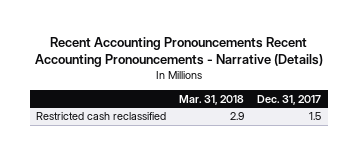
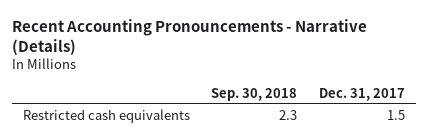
- Recent Accounting Pronouncements Recent Accounting Pronouncements - Narrative (Details)
+ Recent Accounting Pronouncements - Narrative (Details)
- | Mar. 31, 2018 | Dec. 31, 2017
+ | Sep. 30, 2018 | Dec. 31, 2017
- Restricted cash reclassified | 2.9 | 1.5
+ Restricted cash equivalents | 2.3 | 1.5

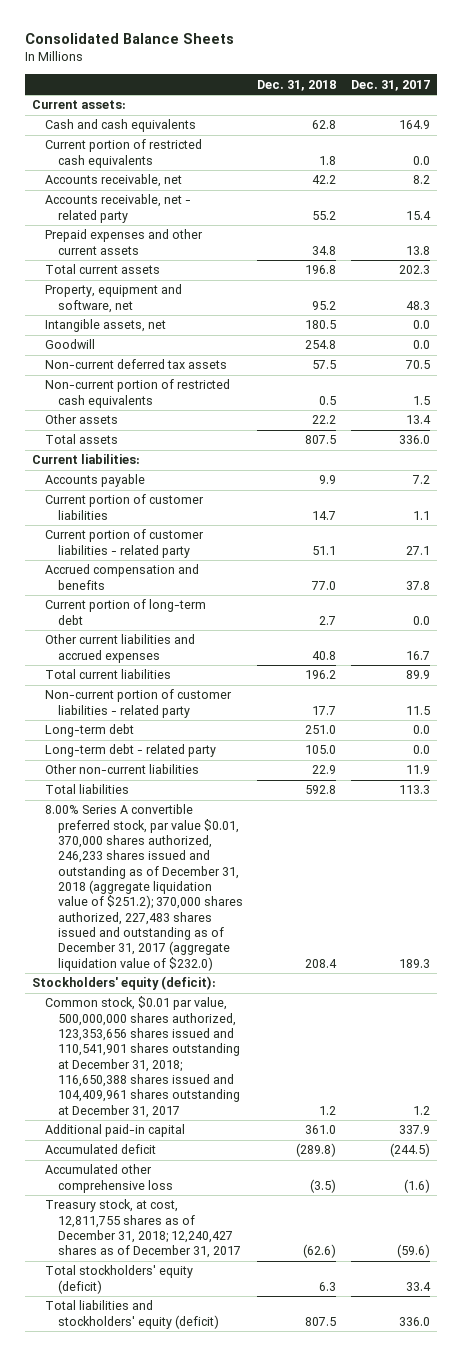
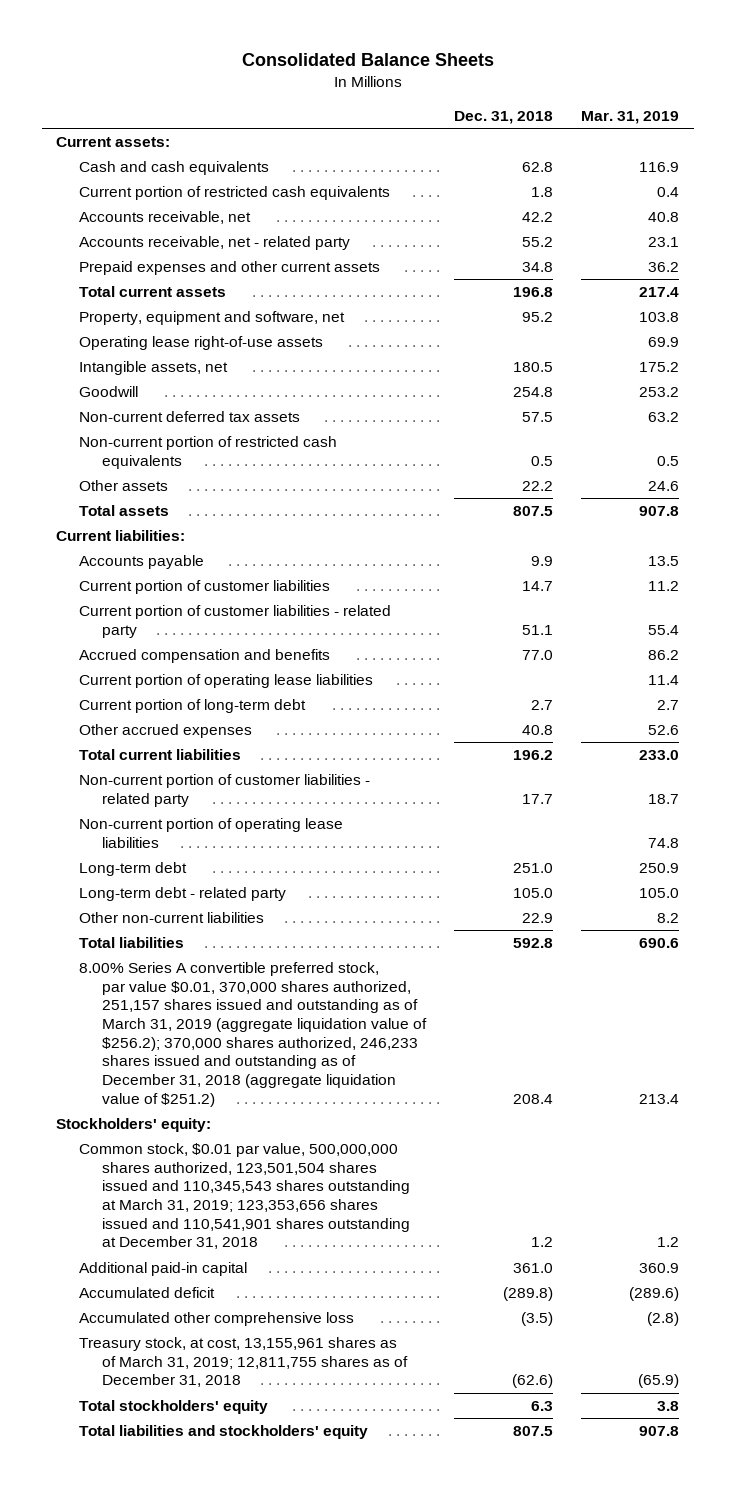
- | Dec. 31, 2018 | Dec. 31, 2017
+ | Dec. 31, 2018 | Mar. 31, 2019
+ Operating lease right-of-use assets | | 69.9
+ Current portion of operating lease liabilities | | 11.4
- Other current liabilities and accrued expenses | 40.8 | 16.7
+ Other accrued expenses | 40.8 | 52.6
+ Non-current portion of operating lease liabilities | | 74.8
- 8.00% Series A convertible preferred stock, par value $0.01, 370,000 shares authorized, 246,233 shares issued and outstanding as of December 31, 2018 (aggregate liquidation value of $251.2); 370,000 shares authorized, 227,483 shares issued and outstanding as of December 31, 2017 (aggregate liquidation value of $232.0) | 208.4 | 189.3
- Stockholders' equity (deficit):
- Common stock, $0.01 par value, 500,000,000 shares authorized, 123,353,656 shares issued and 110,541,901 shares outstanding at December 31, 2018; 116,650,388 shares issued and 104,409,961 shares outstanding at December 31, 2017 | 1.2 | 1.2
+ 8.00% Series A convertible preferred stock, par value $0.01, 370,000 shares authorized, 251,157 shares issued and outstanding as of March 31, 2019 (aggregate liquidation value of $256.2); 370,000 shares authorized, 246,233 shares issued and outstanding as of December 31, 2018 (aggregate liquidation value of $251.2) | 208.4 | 213.4
+ Stockholders' equity:
+ Common stock, $0.01 par value, 500,000,000 shares authorized, 123,501,504 shares issued and 110,345,543 shares outstanding at March 31, 2019; 123,353,656 shares issued and 110,541,901 shares outstanding at December 31, 2018 | 1.2 | 1.2
- Treasury stock, at cost, 12,811,755 shares as of December 31, 2018; 12,240,427 shares as of December 31, 2017 | (62.6) | (59.6)
- Total stockholders' equity (deficit) | 6.3 | 33.4
- Total liabilities and stockholders' equity (deficit) | 807.5 | 336.0
+ Treasury stock, at cost, 13,155,961 shares as of March 31, 2019; 12,811,755 shares as of December 31, 2018 | (62.6) | (65.9)
+ Total stockholders' equity | 6.3 | 3.8
+ Total liabilities and stockholders' equity | 807.5 | 907.8

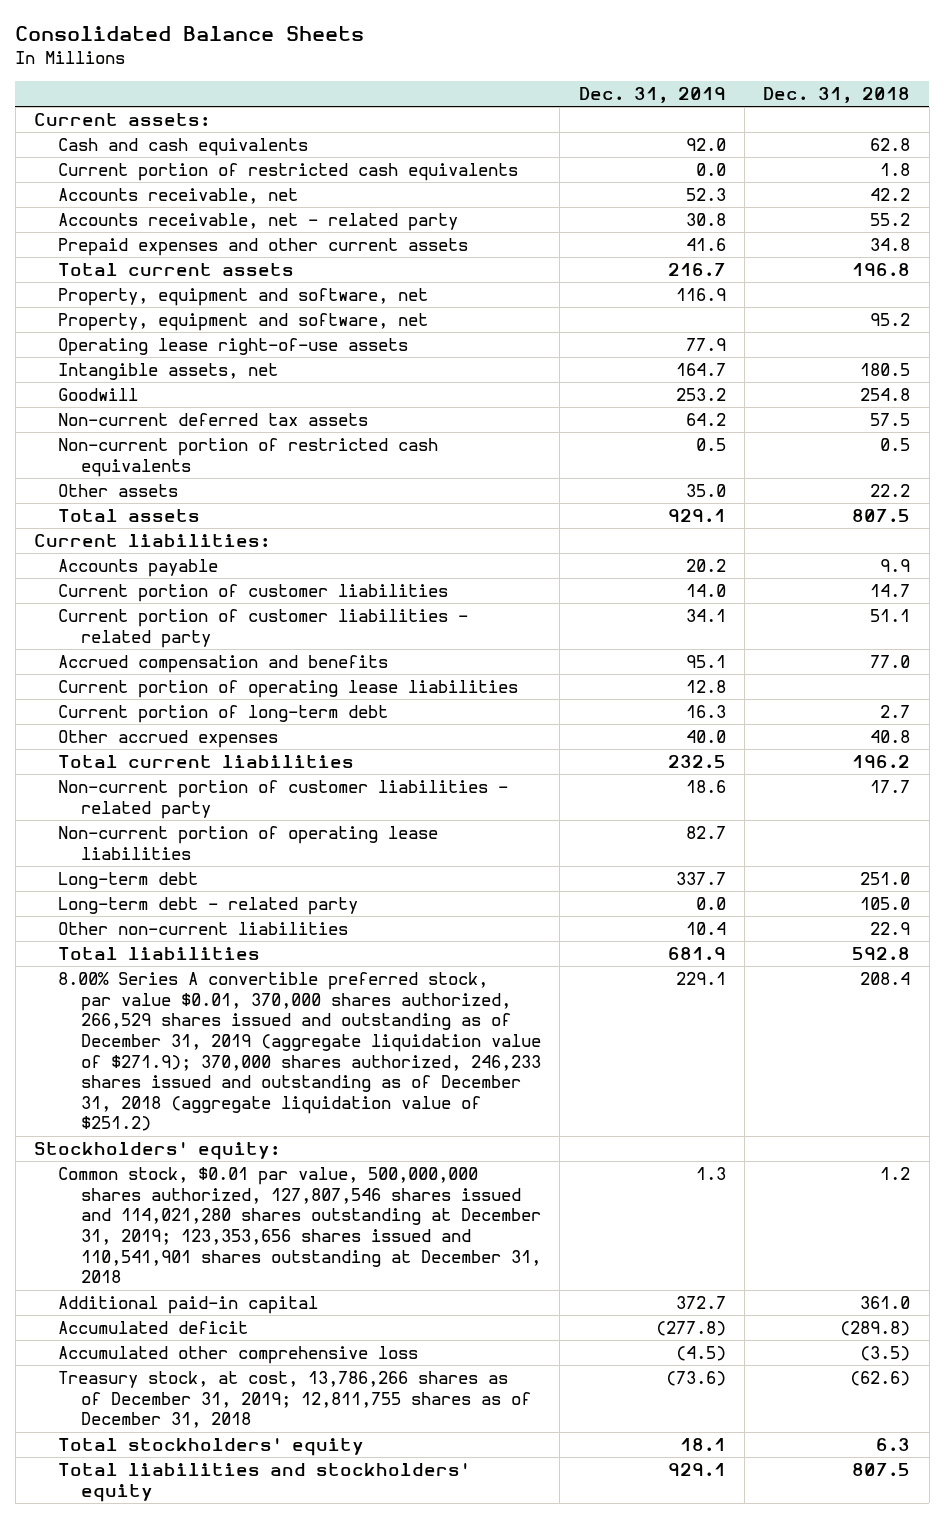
- | Dec. 31, 2018 | Mar. 31, 2019
+ | Dec. 31, 2019 | Dec. 31, 2018
+ Property, equipment and software, net | 116.9 |
- 8.00% Series A convertible preferred stock, par value $0.01, 370,000 shares authorized, 251,157 shares issued and outstanding as of March 31, 2019 (aggregate liquidation value of $256.2); 370,000 shares authorized, 246,233 shares issued and outstanding as of December 31, 2018 (aggregate liquidation value of $251.2) | 208.4 | 213.4
+ 8.00% Series A convertible preferred stock, par value $0.01, 370,000 shares authorized, 266,529 shares issued and outstanding as of December 31, 2019 (aggregate liquidation value of $271.9); 370,000 shares authorized, 246,233 shares issued and outstanding as of December 31, 2018 (aggregate liquidation value of $251.2) | 229.1 | 208.4
- Common stock, $0.01 par value, 500,000,000 shares authorized, 123,501,504 shares issued and 110,345,543 shares outstanding at March 31, 2019; 123,353,656 shares issued and 110,541,901 shares outstanding at December 31, 2018 | 1.2 | 1.2
+ Common stock, $0.01 par value, 500,000,000 shares authorized, 127,807,546 shares issued and 114,021,280 shares outstanding at December 31, 2019; 123,353,656 shares issued and 110,541,901 shares outstanding at December 31, 2018 | 1.3 | 1.2
- Treasury stock, at cost, 13,155,961 shares as of March 31, 2019; 12,811,755 shares as of December 31, 2018 | (62.6) | (65.9)
+ Treasury stock, at cost, 13,786,266 shares as of December 31, 2019; 12,811,755 shares as of December 31, 2018 | (73.6) | (62.6)

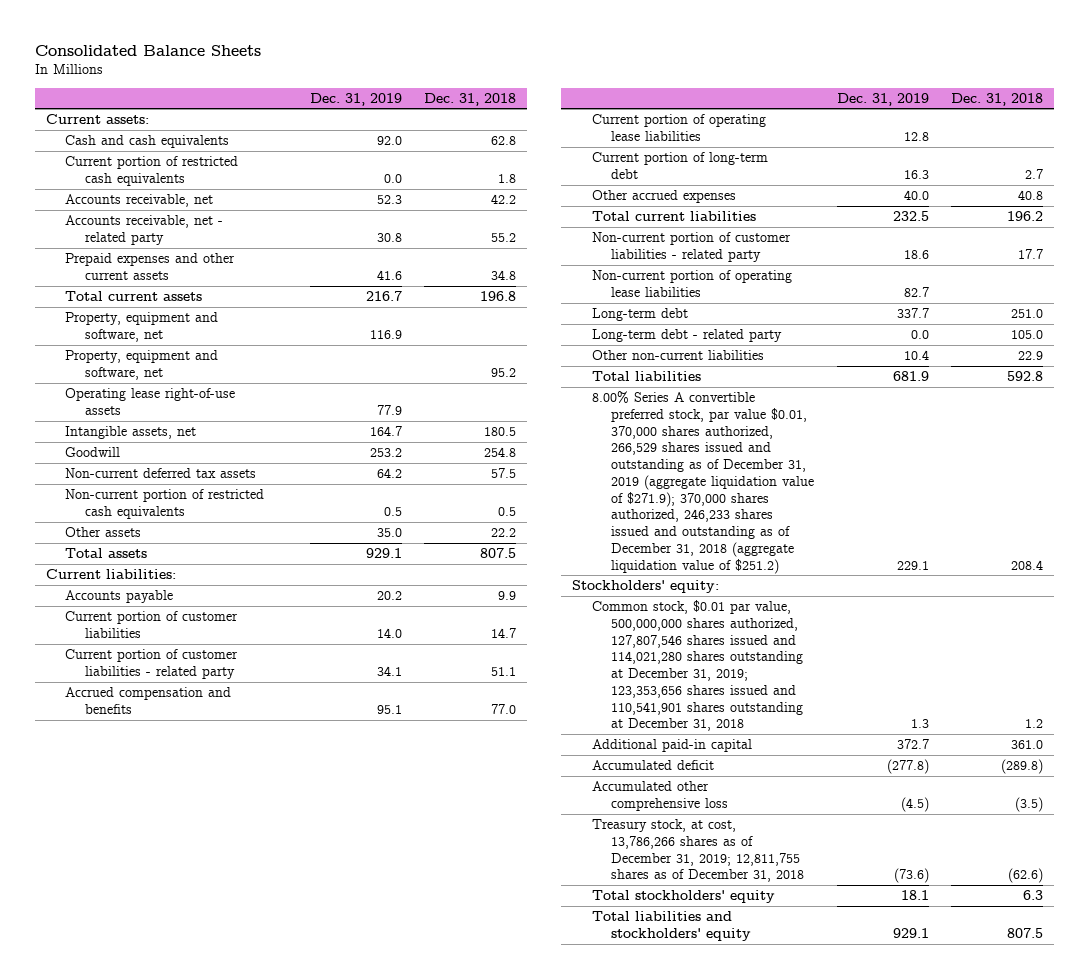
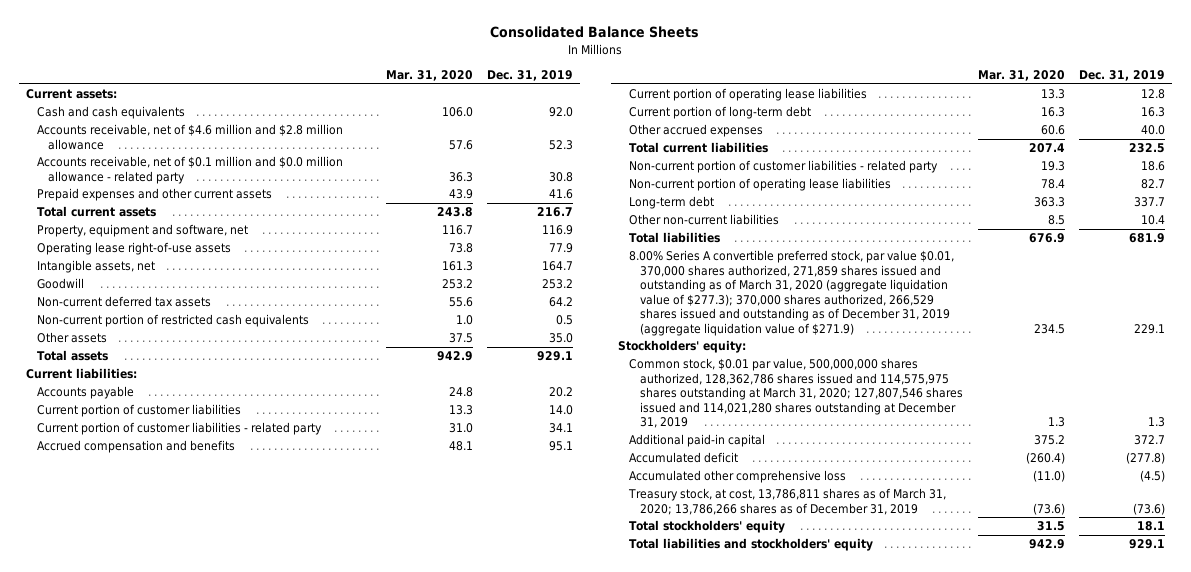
- | Dec. 31, 2019 | Dec. 31, 2018
+ | Mar. 31, 2020 | Dec. 31, 2019
- Current portion of restricted cash equivalents | 0.0 | 1.8
- Accounts receivable, net | 52.3 | 42.2
- Accounts receivable, net - related party | 30.8 | 55.2
+ Accounts receivable, net of $4.6 million and $2.8 million allowance | 57.6 | 52.3
+ Accounts receivable, net of $0.1 million and $0.0 million allowance - related party | 36.3 | 30.8
- Property, equipment and software, net | | 95.2
- Long-term debt - related party | 0.0 | 105.0
- 8.00% Series A convertible preferred stock, par value $0.01, 370,000 shares authorized, 266,529 shares issued and outstanding as of December 31, 2019 (aggregate liquidation value of $271.9); 370,000 shares authorized, 246,233 shares issued and outstanding as of December 31, 2018 (aggregate liquidation value of $251.2) | 229.1 | 208.4
+ 8.00% Series A convertible preferred stock, par value $0.01, 370,000 shares authorized, 271,859 shares issued and outstanding as of March 31, 2020 (aggregate liquidation value of $277.3); 370,000 shares authorized, 266,529 shares issued and outstanding as of December 31, 2019 (aggregate liquidation value of $271.9) | 234.5 | 229.1
- Common stock, $0.01 par value, 500,000,000 shares authorized, 127,807,546 shares issued and 114,021,280 shares outstanding at December 31, 2019; 123,353,656 shares issued and 110,541,901 shares outstanding at December 31, 2018 | 1.3 | 1.2
+ Common stock, $0.01 par value, 500,000,000 shares authorized, 128,362,786 shares issued and 114,575,975 shares outstanding at March 31, 2020; 127,807,546 shares issued and 114,021,280 shares outstanding at December 31, 2019 | 1.3 | 1.3
- Treasury stock, at cost, 13,786,266 shares as of December 31, 2019; 12,811,755 shares as of December 31, 2018 | (73.6) | (62.6)
+ Treasury stock, at cost, 13,786,811 shares as of March 31, 2020; 13,786,266 shares as of December 31, 2019 | (73.6) | (73.6)

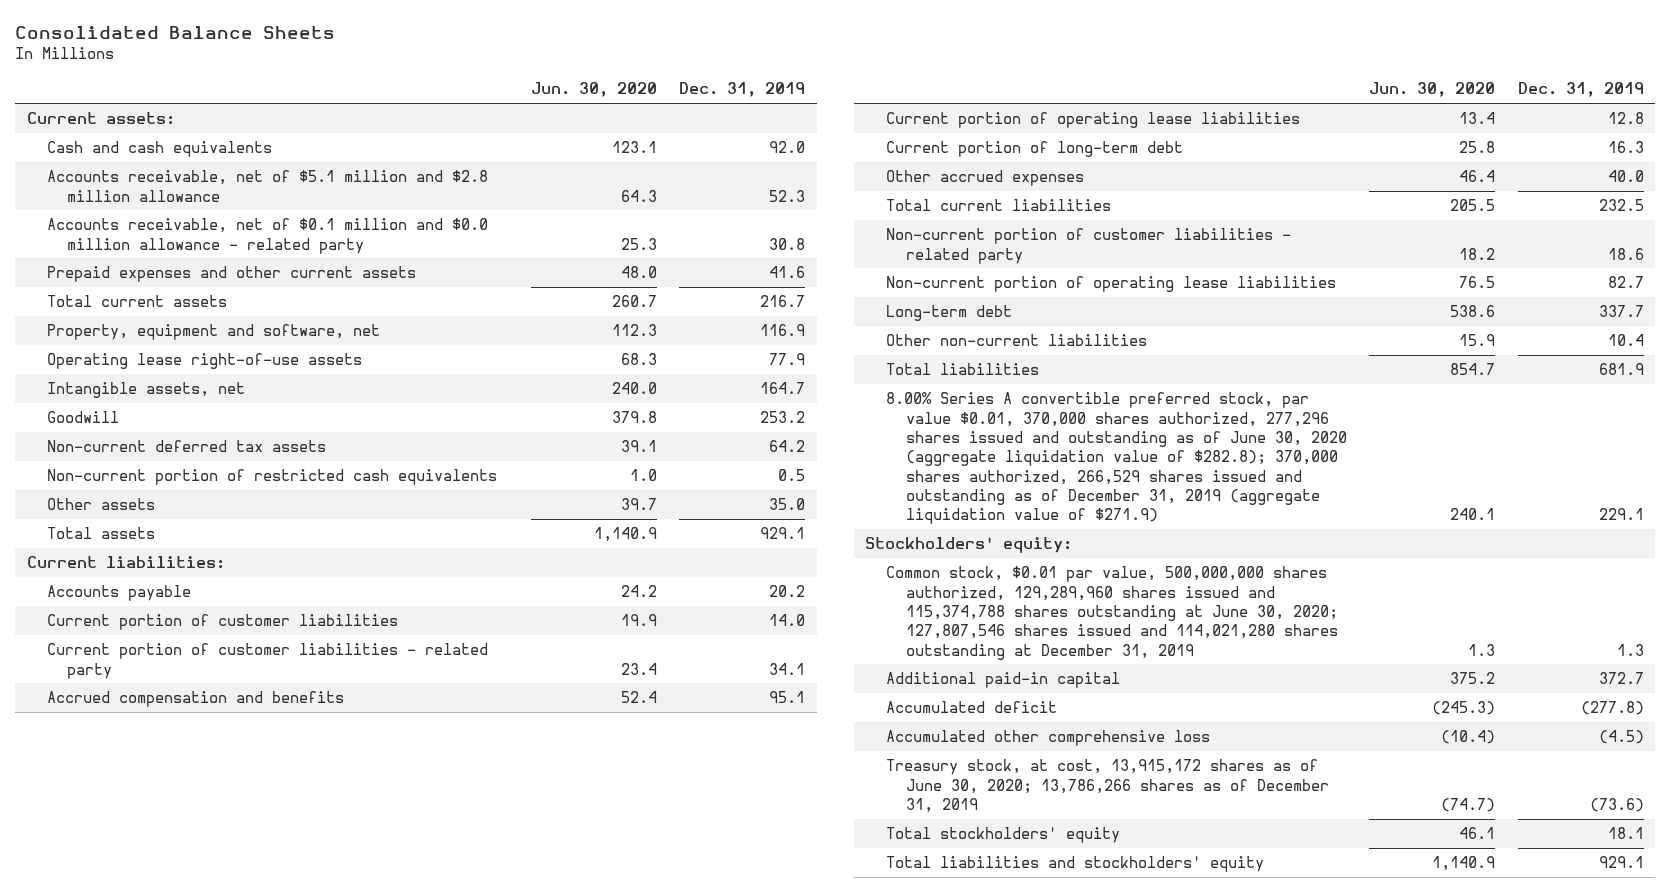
- | Mar. 31, 2020 | Dec. 31, 2019
+ | Jun. 30, 2020 | Dec. 31, 2019
- Accounts receivable, net of $4.6 million and $2.8 million allowance | 57.6 | 52.3
+ Accounts receivable, net of $5.1 million and $2.8 million allowance | 64.3 | 52.3
- 8.00% Series A convertible preferred stock, par value $0.01, 370,000 shares authorized, 271,859 shares issued and outstanding as of March 31, 2020 (aggregate liquidation value of $277.3); 370,000 shares authorized, 266,529 shares issued and outstanding as of December 31, 2019 (aggregate liquidation value of $271.9) | 234.5 | 229.1
+ 8.00% Series A convertible preferred stock, par value $0.01, 370,000 shares authorized, 277,296 shares issued and outstanding as of June 30, 2020 (aggregate liquidation value of $282.8); 370,000 shares authorized, 266,529 shares issued and outstanding as of December 31, 2019 (aggregate liquidation value of $271.9) | 240.1 | 229.1
- Common stock, $0.01 par value, 500,000,000 shares authorized, 128,362,786 shares issued and 114,575,975 shares outstanding at March 31, 2020; 127,807,546 shares issued and 114,021,280 shares outstanding at December 31, 2019 | 1.3 | 1.3
+ Common stock, $0.01 par value, 500,000,000 shares authorized, 129,289,960 shares issued and 115,374,788 shares outstanding at June 30, 2020; 127,807,546 shares issued and 114,021,280 shares outstanding at December 31, 2019 | 1.3 | 1.3
- Treasury stock, at cost, 13,786,811 shares as of March 31, 2020; 13,786,266 shares as of December 31, 2019 | (73.6) | (73.6)
+ Treasury stock, at cost, 13,915,172 shares as of June 30, 2020; 13,786,266 shares as of December 31, 2019 | (74.7) | (73.6)

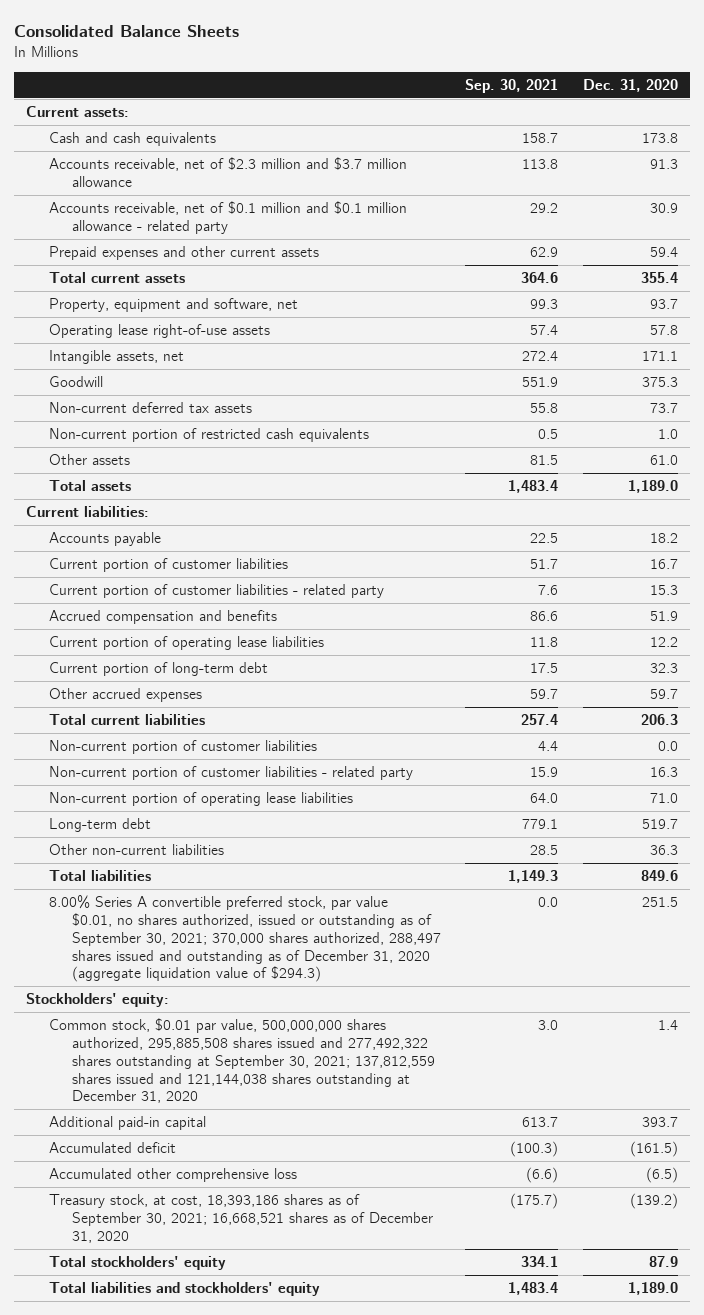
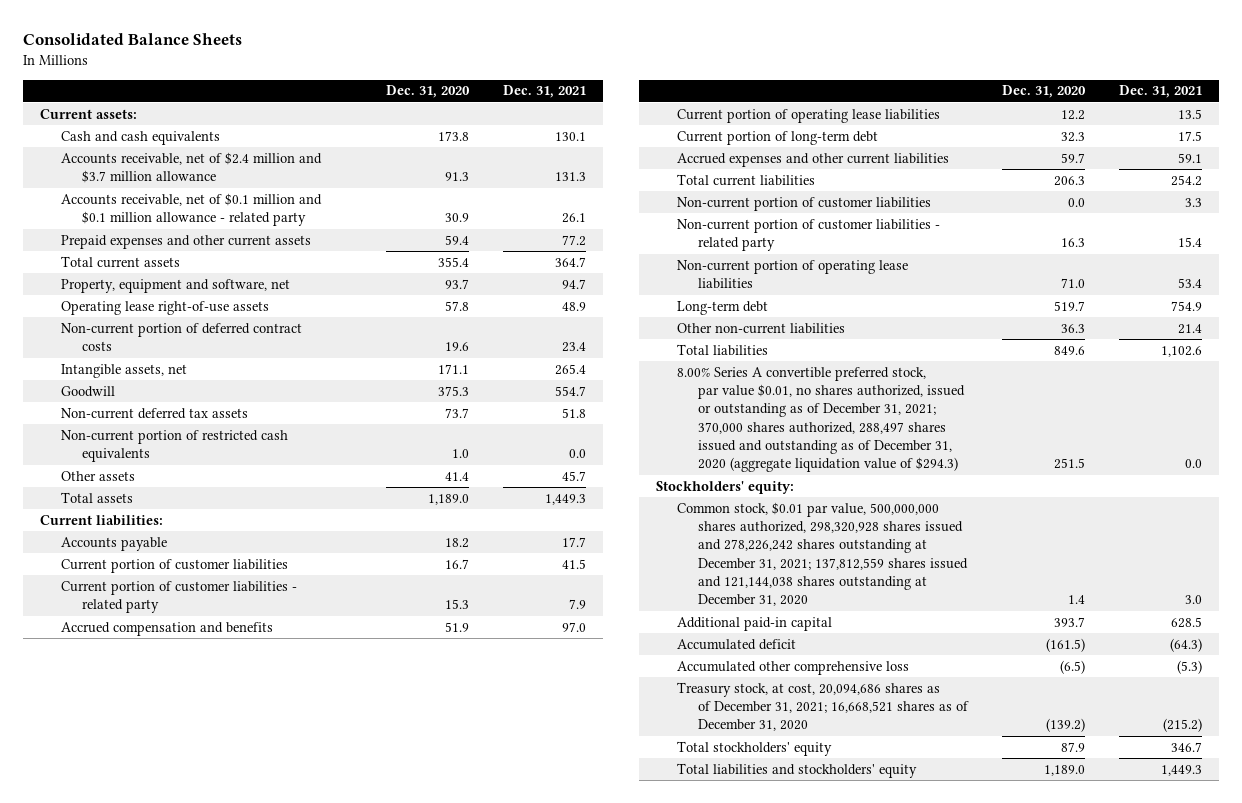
- | Sep. 30, 2021 | Dec. 31, 2020
+ | Dec. 31, 2020 | Dec. 31, 2021
- Accounts receivable, net of $2.3 million and $3.7 million allowance | 113.8 | 91.3
+ Accounts receivable, net of $2.4 million and $3.7 million allowance | 91.3 | 131.3
+ Non-current portion of deferred contract costs | 19.6 | 23.4
- Other assets | 81.5 | 61.0
+ Other assets | 41.4 | 45.7
- Other accrued expenses | 59.7 | 59.7
+ Accrued expenses and other current liabilities | 59.7 | 59.1
- 8.00% Series A convertible preferred stock, par value $0.01, no shares authorized, issued or outstanding as of September 30, 2021; 370,000 shares authorized, 288,497 shares issued and outstanding as of December 31, 2020 (aggregate liquidation value of $294.3) | 0.0 | 251.5
+ 8.00% Series A convertible preferred stock, par value $0.01, no shares authorized, issued or outstanding as of December 31, 2021; 370,000 shares authorized, 288,497 shares issued and outstanding as of December 31, 2020 (aggregate liquidation value of $294.3) | 251.5 | 0.0
- Common stock, $0.01 par value, 500,000,000 shares authorized, 295,885,508 shares issued and 277,492,322 shares outstanding at September 30, 2021; 137,812,559 shares issued and 121,144,038 shares outstanding at December 31, 2020 | 3.0 | 1.4
+ Common stock, $0.01 par value, 500,000,000 shares authorized, 298,320,928 shares issued and 278,226,242 shares outstanding at December 31, 2021; 137,812,559 shares issued and 121,144,038 shares outstanding at December 31, 2020 | 1.4 | 3.0
- Treasury stock, at cost, 18,393,186 shares as of September 30, 2021; 16,668,521 shares as of December 31, 2020 | (175.7) | (139.2)
+ Treasury stock, at cost, 20,094,686 shares as of December 31, 2021; 16,668,521 shares as of December 31, 2020 | (139.2) | (215.2)

